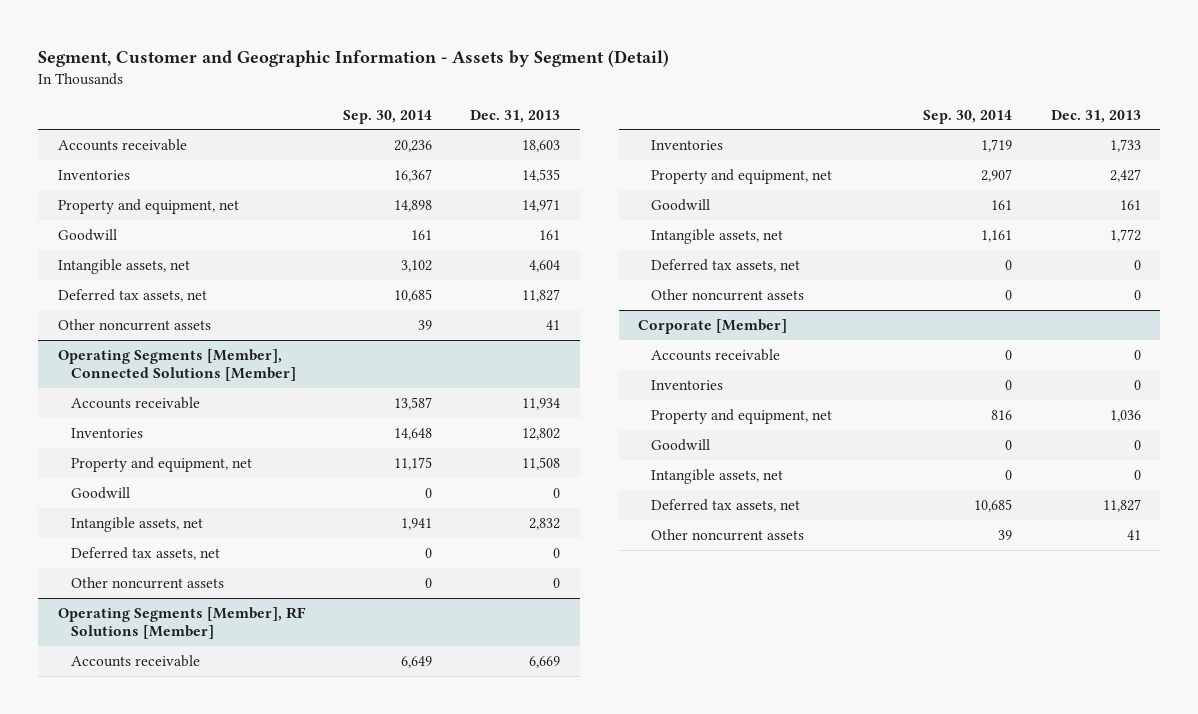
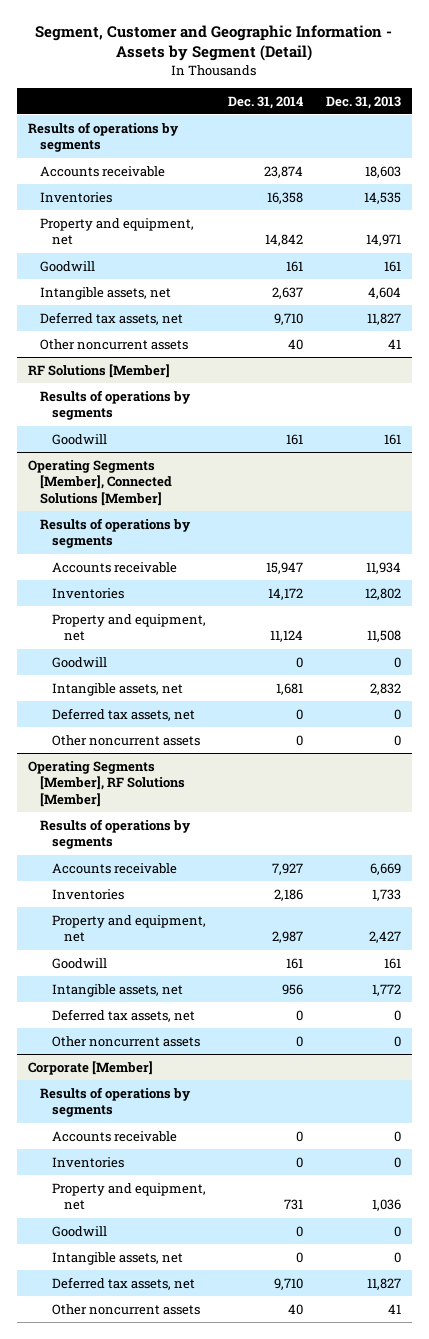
- | Sep. 30, 2014 | Dec. 31, 2013
+ | Dec. 31, 2014 | Dec. 31, 2013
+ Results of operations by segments
+ RF Solutions [Member]
+ Results of operations by segments
+ Goodwill | 161 | 161
@ Operating Segments [Member], Connected Solutions [Member]
+ Results of operations by segments
@ Operating Segments [Member], RF Solutions [Member]
+ Results of operations by segments
@ Corporate [Member]
+ Results of operations by segments

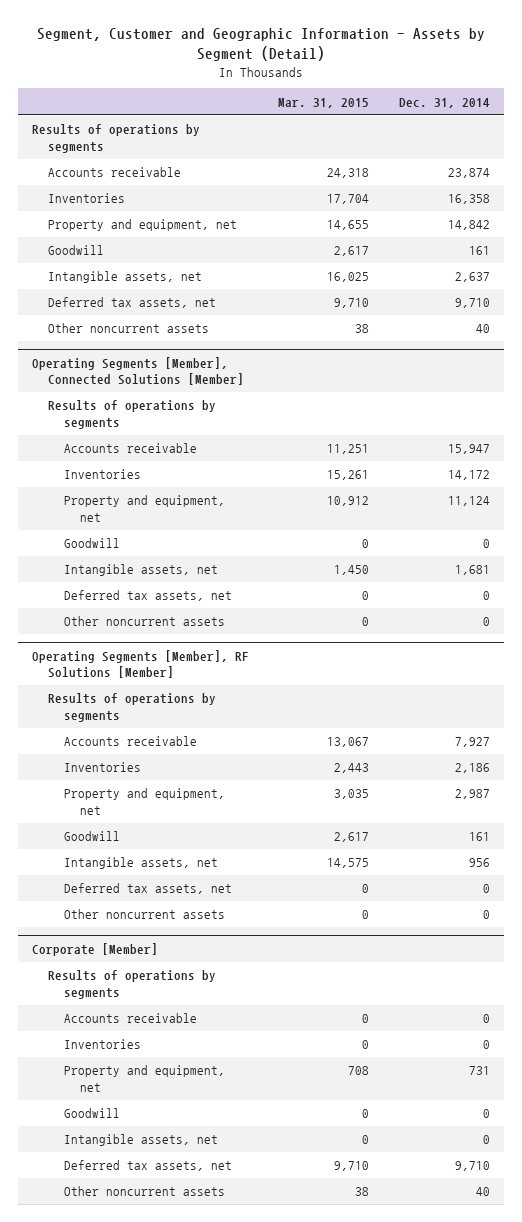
- | Dec. 31, 2014 | Dec. 31, 2013
+ | Mar. 31, 2015 | Dec. 31, 2014
- RF Solutions [Member]
- Results of operations by segments
- Goodwill | 161 | 161

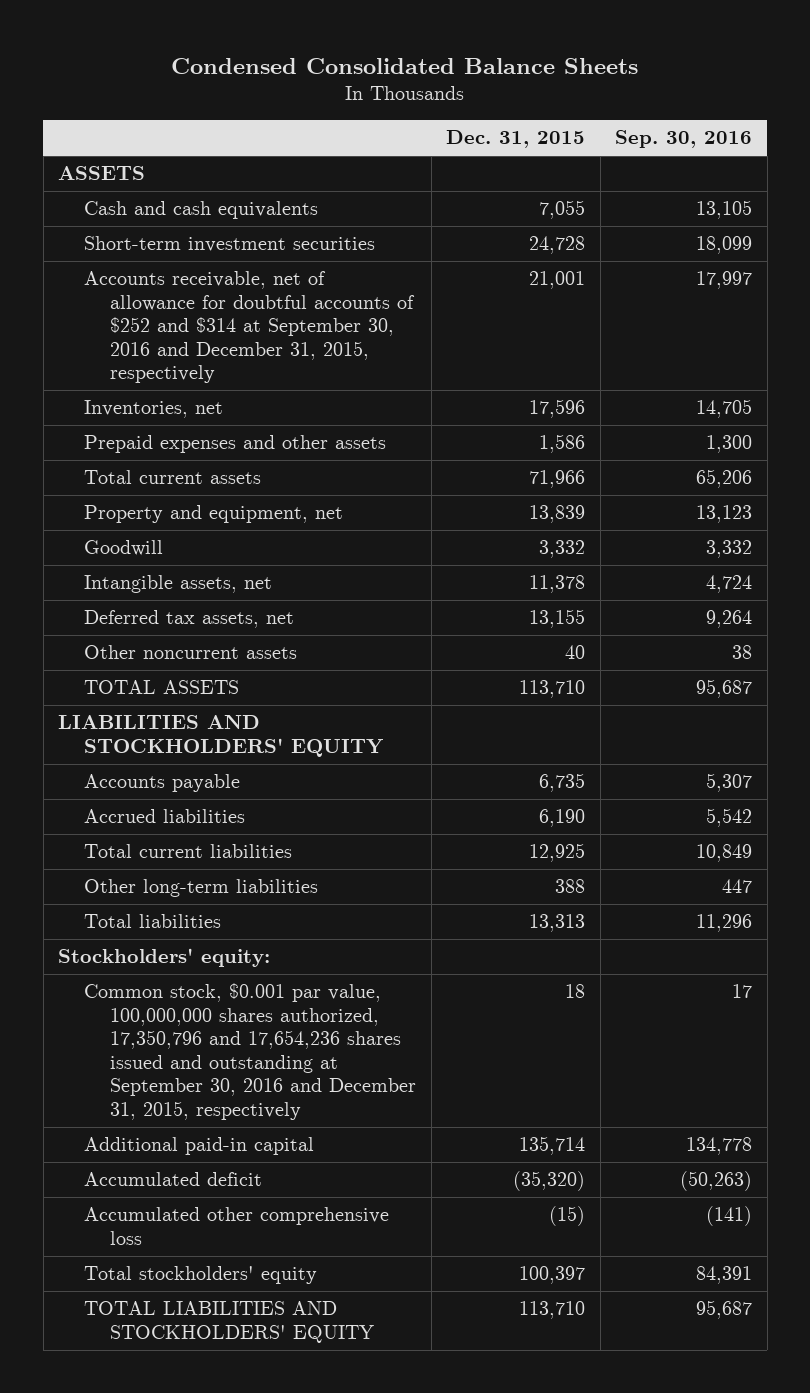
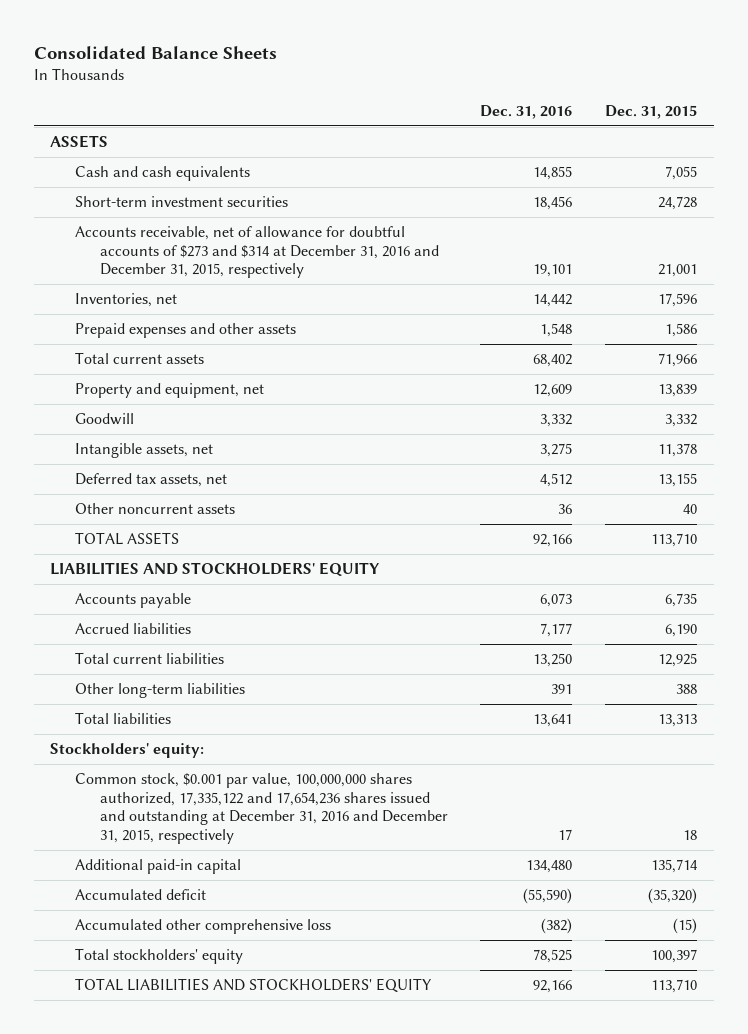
- Condensed Consolidated Balance Sheets
+ Consolidated Balance Sheets
- | Dec. 31, 2015 | Sep. 30, 2016
+ | Dec. 31, 2016 | Dec. 31, 2015
- Accounts receivable, net of allowance for doubtful accounts of $252 and $314 at September 30, 2016 and December 31, 2015, respectively | 21,001 | 17,997
+ Accounts receivable, net of allowance for doubtful accounts of $273 and $314 at December 31, 2016 and December 31, 2015, respectively | 19,101 | 21,001
- Common stock, $0.001 par value, 100,000,000 shares authorized, 17,350,796 and 17,654,236 shares issued and outstanding at September 30, 2016 and December 31, 2015, respectively | 18 | 17
+ Common stock, $0.001 par value, 100,000,000 shares authorized, 17,335,122 and 17,654,236 shares issued and outstanding at December 31, 2016 and December 31, 2015, respectively | 17 | 18

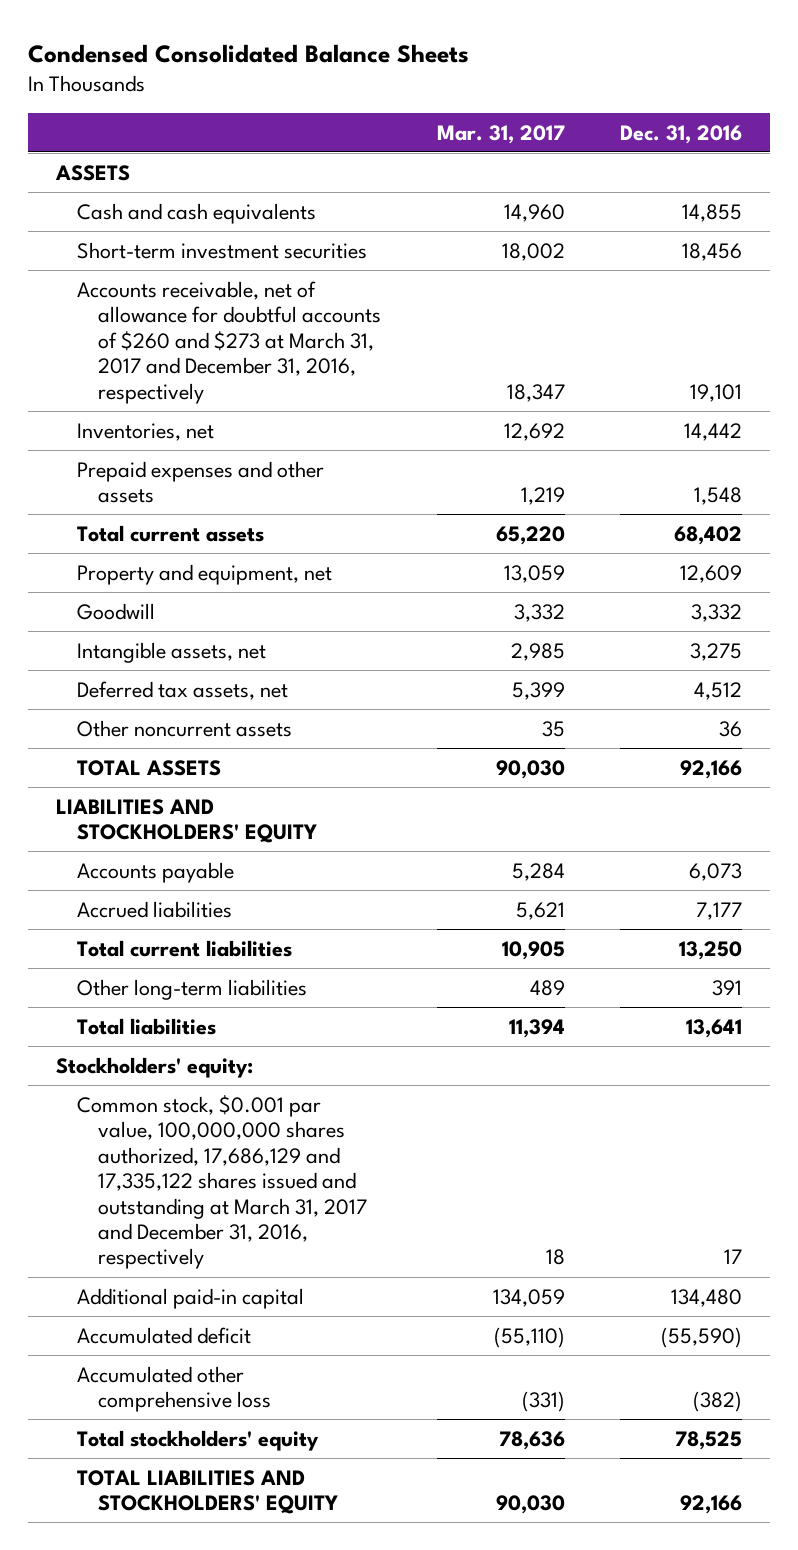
- Consolidated Balance Sheets
+ Condensed Consolidated Balance Sheets
- | Dec. 31, 2016 | Dec. 31, 2015
+ | Mar. 31, 2017 | Dec. 31, 2016
- Accounts receivable, net of allowance for doubtful accounts of $273 and $314 at December 31, 2016 and December 31, 2015, respectively | 19,101 | 21,001
+ Accounts receivable, net of allowance for doubtful accounts of $260 and $273 at March 31, 2017 and December 31, 2016, respectively | 18,347 | 19,101
- Common stock, $0.001 par value, 100,000,000 shares authorized, 17,335,122 and 17,654,236 shares issued and outstanding at December 31, 2016 and December 31, 2015, respectively | 17 | 18
+ Common stock, $0.001 par value, 100,000,000 shares authorized, 17,686,129 and 17,335,122 shares issued and outstanding at March 31, 2017 and December 31, 2016, respectively | 18 | 17

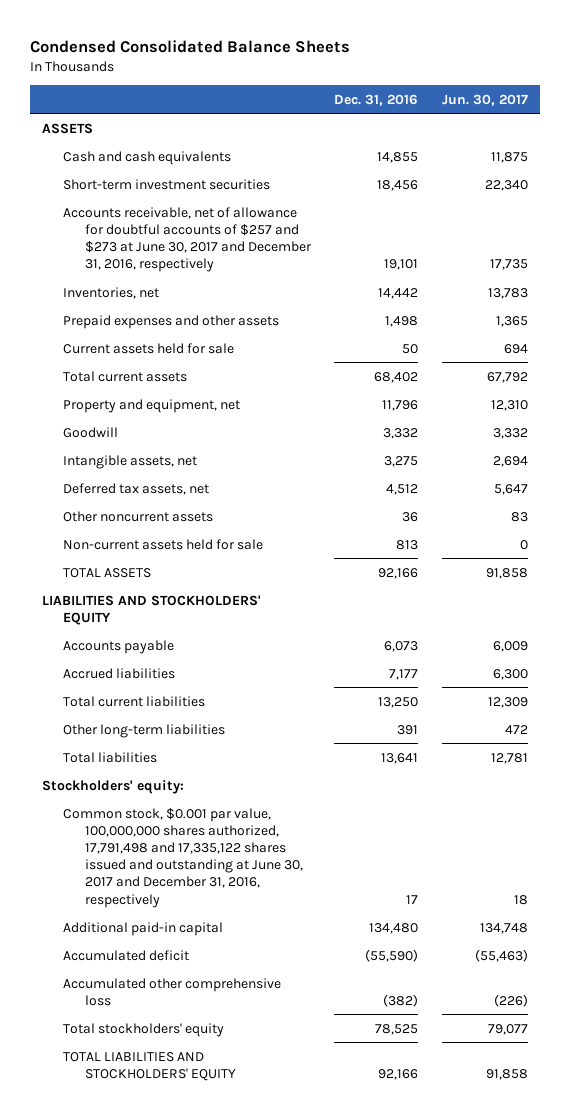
- | Mar. 31, 2017 | Dec. 31, 2016
+ | Dec. 31, 2016 | Jun. 30, 2017
- Accounts receivable, net of allowance for doubtful accounts of $260 and $273 at March 31, 2017 and December 31, 2016, respectively | 18,347 | 19,101
+ Accounts receivable, net of allowance for doubtful accounts of $257 and $273 at June 30, 2017 and December 31, 2016, respectively | 19,101 | 17,735
- Prepaid expenses and other assets | 1,219 | 1,548
+ Prepaid expenses and other assets | 1,498 | 1,365
+ Current assets held for sale | 50 | 694
- Property and equipment, net | 13,059 | 12,609
+ Property and equipment, net | 11,796 | 12,310
+ Non-current assets held for sale | 813 | 0
- Common stock, $0.001 par value, 100,000,000 shares authorized, 17,686,129 and 17,335,122 shares issued and outstanding at March 31, 2017 and December 31, 2016, respectively | 18 | 17
+ Common stock, $0.001 par value, 100,000,000 shares authorized, 17,791,498 and 17,335,122 shares issued and outstanding at June 30, 2017 and December 31, 2016, respectively | 17 | 18

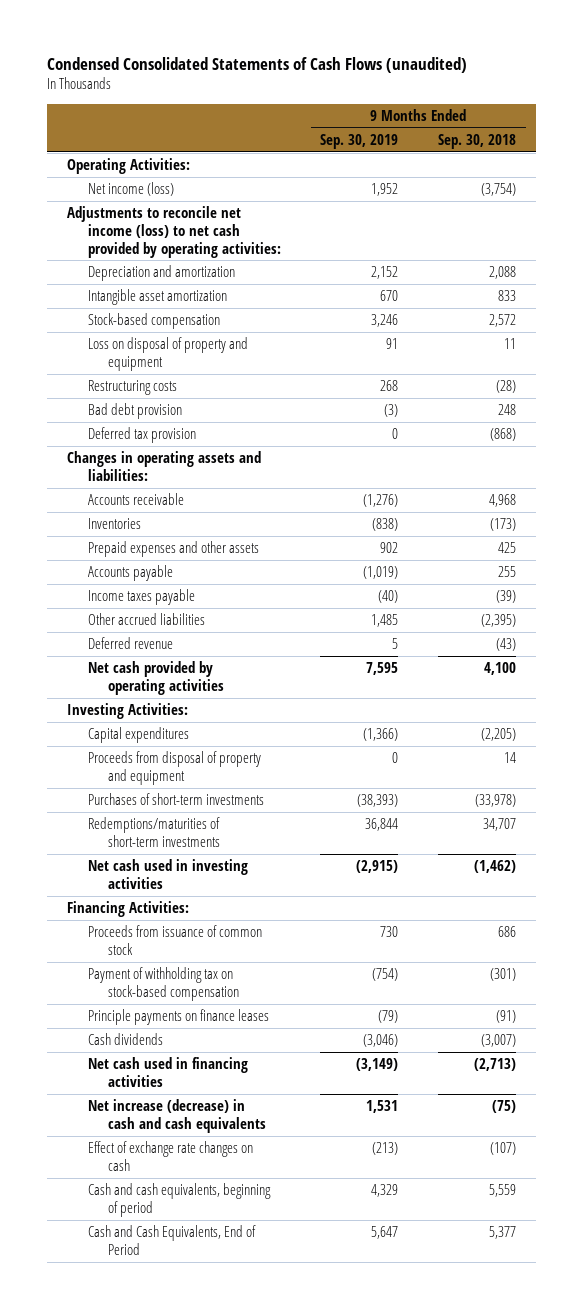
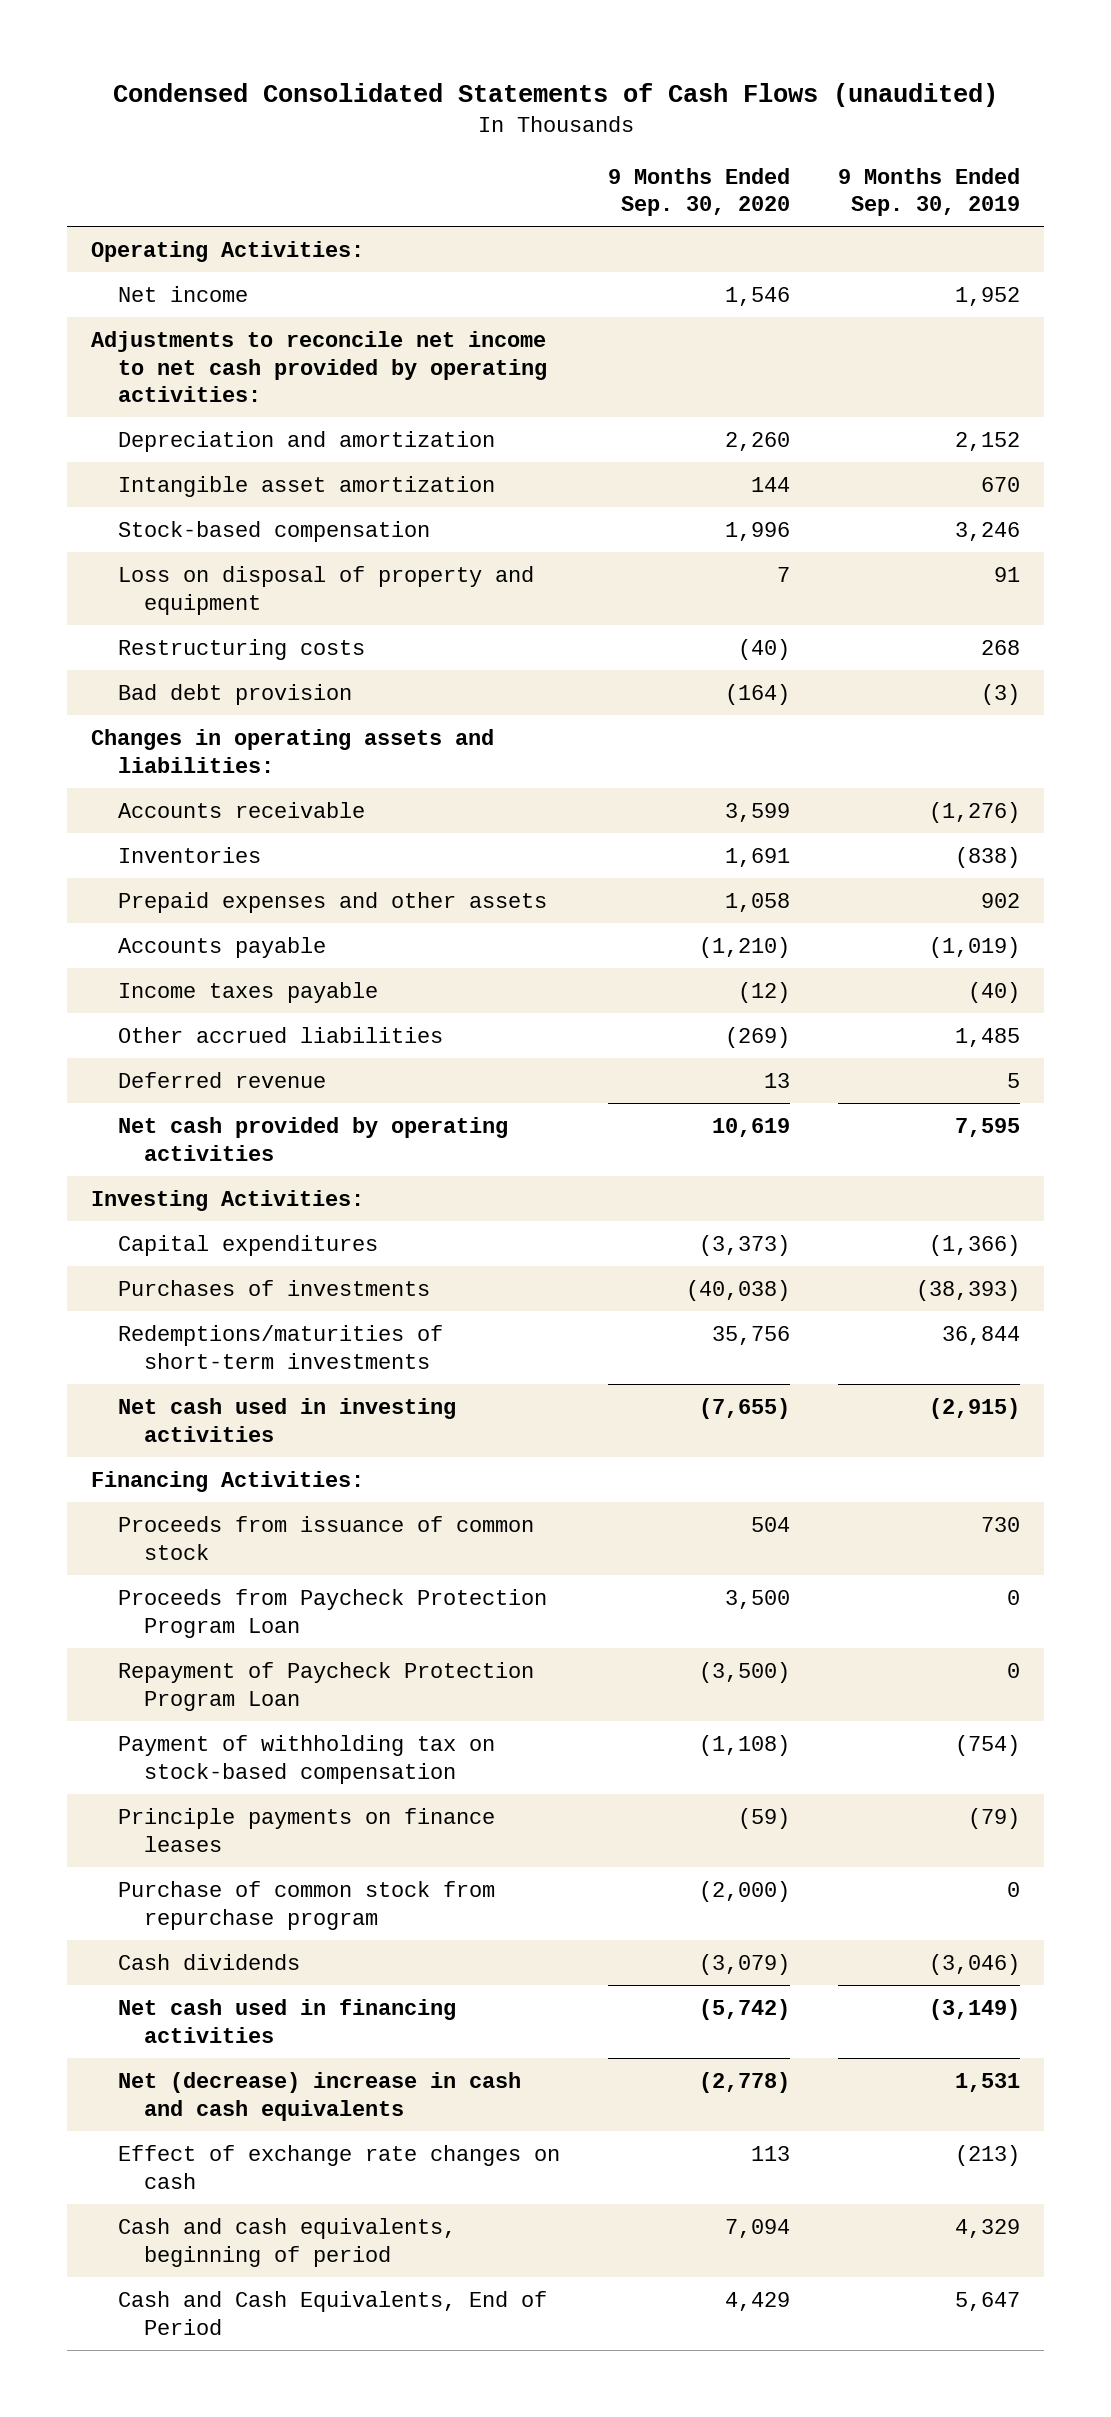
- | 9 Months Ended Sep. 30, 2019 | 9 Months Ended Sep. 30, 2018
+ | 9 Months Ended Sep. 30, 2020 | 9 Months Ended Sep. 30, 2019
- Net income (loss) | 1,952 | (3,754)
- Adjustments to reconcile net income (loss) to net cash provided by operating activities:
+ Net income | 1,546 | 1,952
+ Adjustments to reconcile net income to net cash provided by operating activities:
- Deferred tax provision | 0 | (868)
- Proceeds from disposal of property and equipment | 0 | 14
- Purchases of short-term investments | (38,393) | (33,978)
+ Purchases of investments | (40,038) | (38,393)
+ Proceeds from Paycheck Protection Program Loan | 3,500 | 0
+ Repayment of Paycheck Protection Program Loan | (3,500) | 0
+ Purchase of common stock from repurchase program | (2,000) | 0
- Net increase (decrease) in cash and cash equivalents | 1,531 | (75)
+ Net (decrease) increase in cash and cash equivalents | (2,778) | 1,531

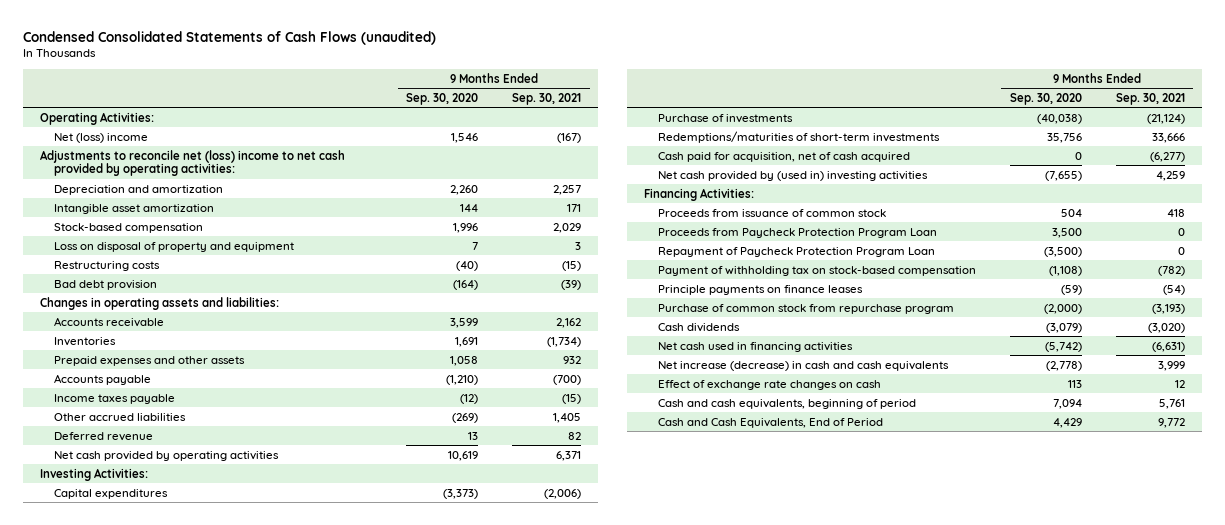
- | 9 Months Ended Sep. 30, 2020 | 9 Months Ended Sep. 30, 2019
+ | 9 Months Ended Sep. 30, 2020 | 9 Months Ended Sep. 30, 2021
- Net income | 1,546 | 1,952
- Adjustments to reconcile net income to net cash provided by operating activities:
+ Net (loss) income | 1,546 | (167)
+ Adjustments to reconcile net (loss) income to net cash provided by operating activities:
- Purchases of investments | (40,038) | (38,393)
+ Purchase of investments | (40,038) | (21,124)
- Net cash used in investing activities | (7,655) | (2,915)
+ Cash paid for acquisition, net of cash acquired | 0 | (6,277)
+ Net cash provided by (used in) investing activities | (7,655) | 4,259
- Net (decrease) increase in cash and cash equivalents | (2,778) | 1,531
+ Net increase (decrease) in cash and cash equivalents | (2,778) | 3,999

